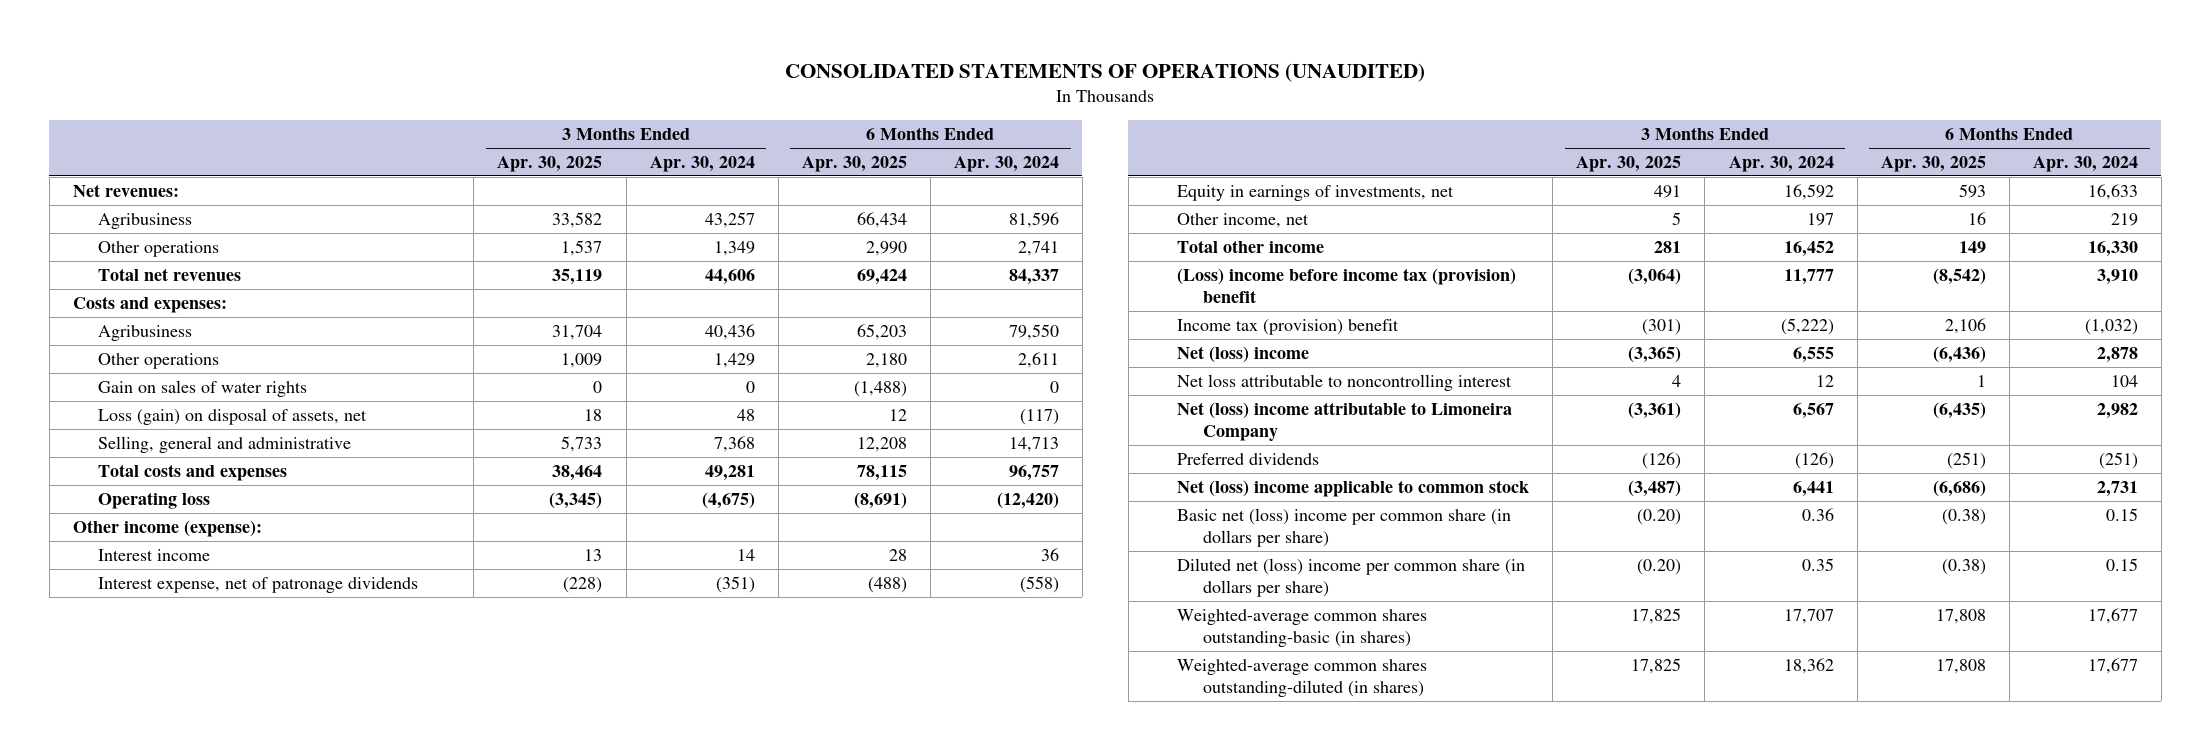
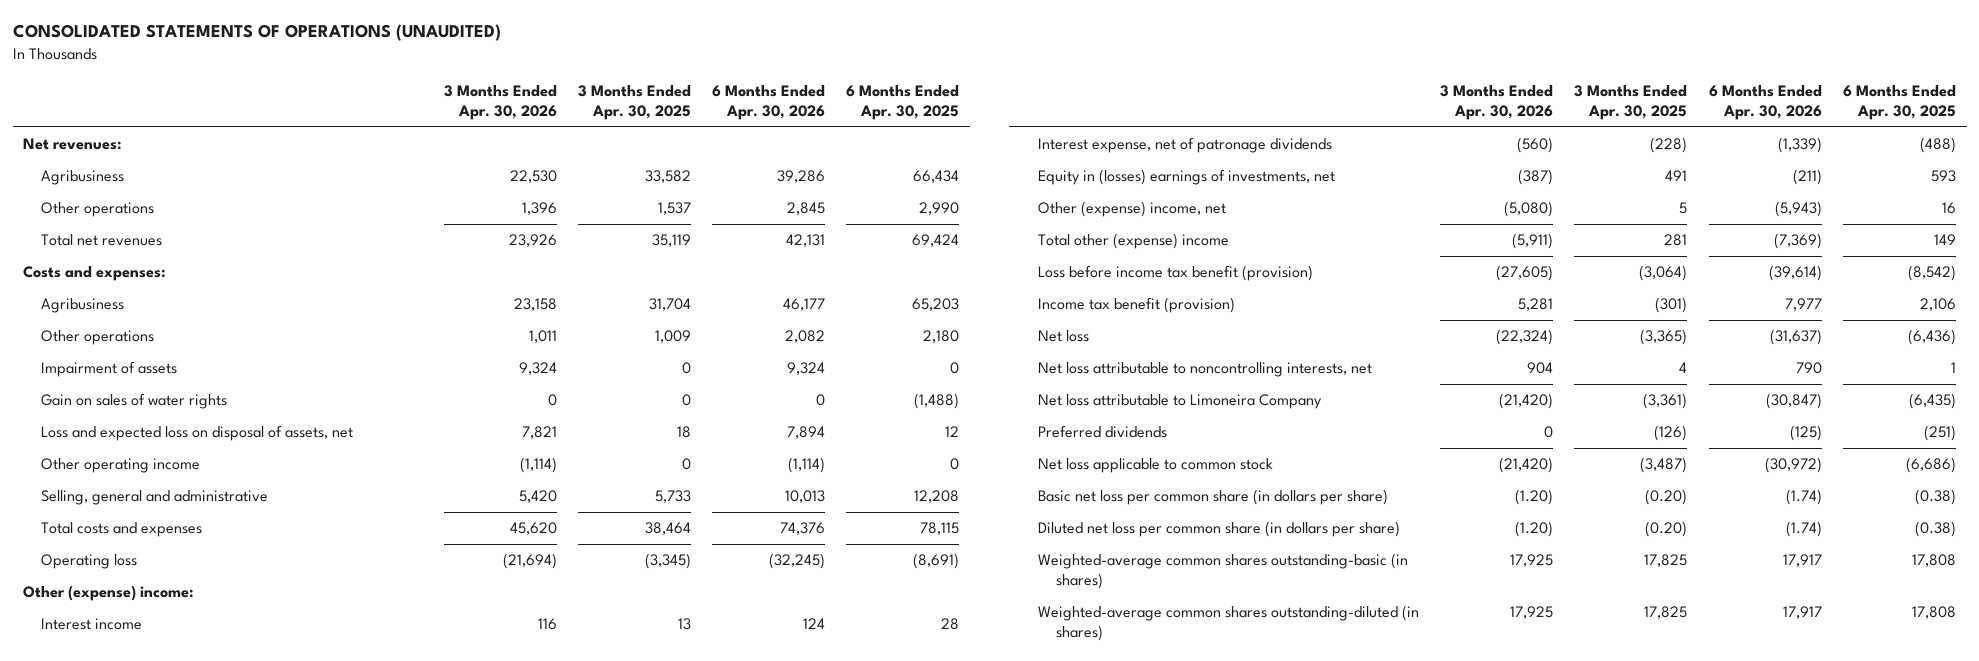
- | 3 Months Ended Apr. 30, 2025 | 3 Months Ended Apr. 30, 2024 | 6 Months Ended Apr. 30, 2025 | 6 Months Ended Apr. 30, 2024
+ | 3 Months Ended Apr. 30, 2026 | 3 Months Ended Apr. 30, 2025 | 6 Months Ended Apr. 30, 2026 | 6 Months Ended Apr. 30, 2025
+ Impairment of assets | 9,324 | 0 | 9,324 | 0
- Loss (gain) on disposal of assets, net | 18 | 48 | 12 | (117)
+ Loss and expected loss on disposal of assets, net | 7,821 | 18 | 7,894 | 12
+ Other operating income | (1,114) | 0 | (1,114) | 0
- Other income (expense):
+ Other (expense) income:
- Equity in earnings of investments, net | 491 | 16,592 | 593 | 16,633
- Other income, net | 5 | 197 | 16 | 219
- Total other income | 281 | 16,452 | 149 | 16,330
- (Loss) income before income tax (provision) benefit | (3,064) | 11,777 | (8,542) | 3,910
- Income tax (provision) benefit | (301) | (5,222) | 2,106 | (1,032)
- Net (loss) income | (3,365) | 6,555 | (6,436) | 2,878
- Net loss attributable to noncontrolling interest | 4 | 12 | 1 | 104
- Net (loss) income attributable to Limoneira Company | (3,361) | 6,567 | (6,435) | 2,982
+ Equity in (losses) earnings of investments, net | (387) | 491 | (211) | 593
+ Other (expense) income, net | (5,080) | 5 | (5,943) | 16
+ Total other (expense) income | (5,911) | 281 | (7,369) | 149
+ Loss before income tax benefit (provision) | (27,605) | (3,064) | (39,614) | (8,542)
+ Income tax benefit (provision) | 5,281 | (301) | 7,977 | 2,106
+ Net loss | (22,324) | (3,365) | (31,637) | (6,436)
+ Net loss attributable to noncontrolling interests, net | 904 | 4 | 790 | 1
+ Net loss attributable to Limoneira Company | (21,420) | (3,361) | (30,847) | (6,435)
- Net (loss) income applicable to common stock | (3,487) | 6,441 | (6,686) | 2,731
- Basic net (loss) income per common share (in dollars per share) | (0.20) | 0.36 | (0.38) | 0.15
- Diluted net (loss) income per common share (in dollars per share) | (0.20) | 0.35 | (0.38) | 0.15
+ Net loss applicable to common stock | (21,420) | (3,487) | (30,972) | (6,686)
+ Basic net loss per common share (in dollars per share) | (1.20) | (0.20) | (1.74) | (0.38)
+ Diluted net loss per common share (in dollars per share) | (1.20) | (0.20) | (1.74) | (0.38)

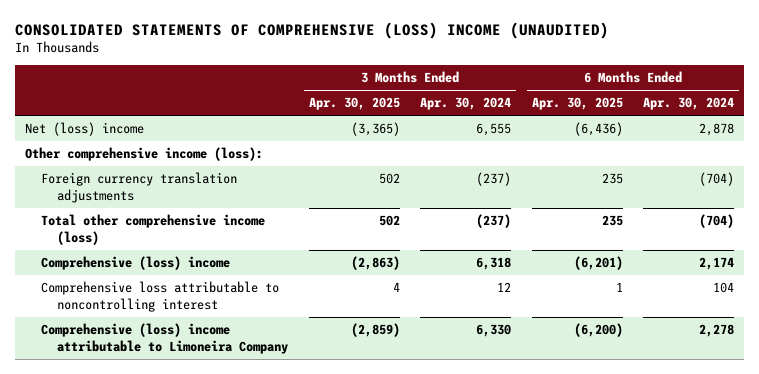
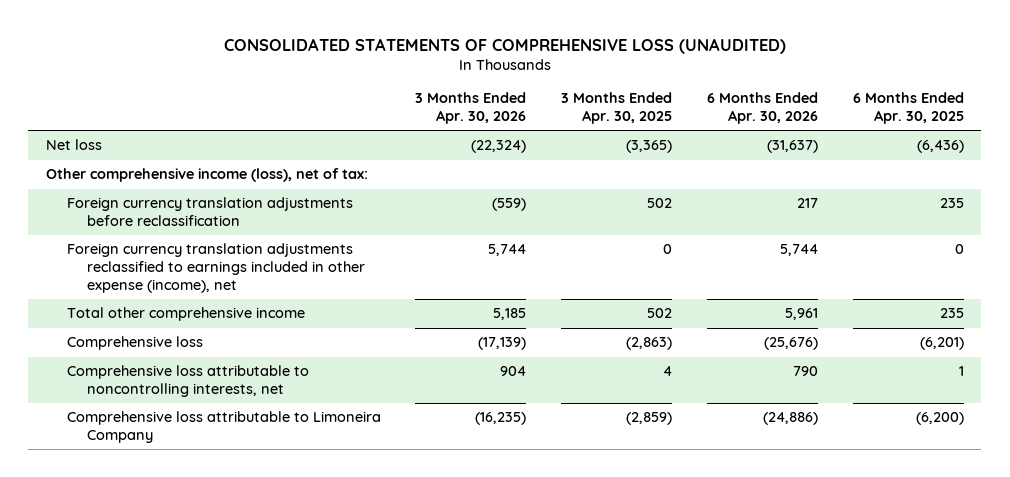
- CONSOLIDATED STATEMENTS OF COMPREHENSIVE (LOSS) INCOME (UNAUDITED)
+ CONSOLIDATED STATEMENTS OF COMPREHENSIVE LOSS (UNAUDITED)
- | 3 Months Ended Apr. 30, 2025 | 3 Months Ended Apr. 30, 2024 | 6 Months Ended Apr. 30, 2025 | 6 Months Ended Apr. 30, 2024
+ | 3 Months Ended Apr. 30, 2026 | 3 Months Ended Apr. 30, 2025 | 6 Months Ended Apr. 30, 2026 | 6 Months Ended Apr. 30, 2025
- Net (loss) income | (3,365) | 6,555 | (6,436) | 2,878
- Other comprehensive income (loss):
- Foreign currency translation adjustments | 502 | (237) | 235 | (704)
- Total other comprehensive income (loss) | 502 | (237) | 235 | (704)
- Comprehensive (loss) income | (2,863) | 6,318 | (6,201) | 2,174
- Comprehensive loss attributable to noncontrolling interest | 4 | 12 | 1 | 104
- Comprehensive (loss) income attributable to Limoneira Company | (2,859) | 6,330 | (6,200) | 2,278
+ Net loss | (22,324) | (3,365) | (31,637) | (6,436)
+ Other comprehensive income (loss), net of tax:
+ Foreign currency translation adjustments before reclassification | (559) | 502 | 217 | 235
+ Foreign currency translation adjustments reclassified to earnings included in other expense (income), net | 5,744 | 0 | 5,744 | 0
+ Total other comprehensive income | 5,185 | 502 | 5,961 | 235
+ Comprehensive loss | (17,139) | (2,863) | (25,676) | (6,201)
+ Comprehensive loss attributable to noncontrolling interests, net | 904 | 4 | 790 | 1
+ Comprehensive loss attributable to Limoneira Company | (16,235) | (2,859) | (24,886) | (6,200)

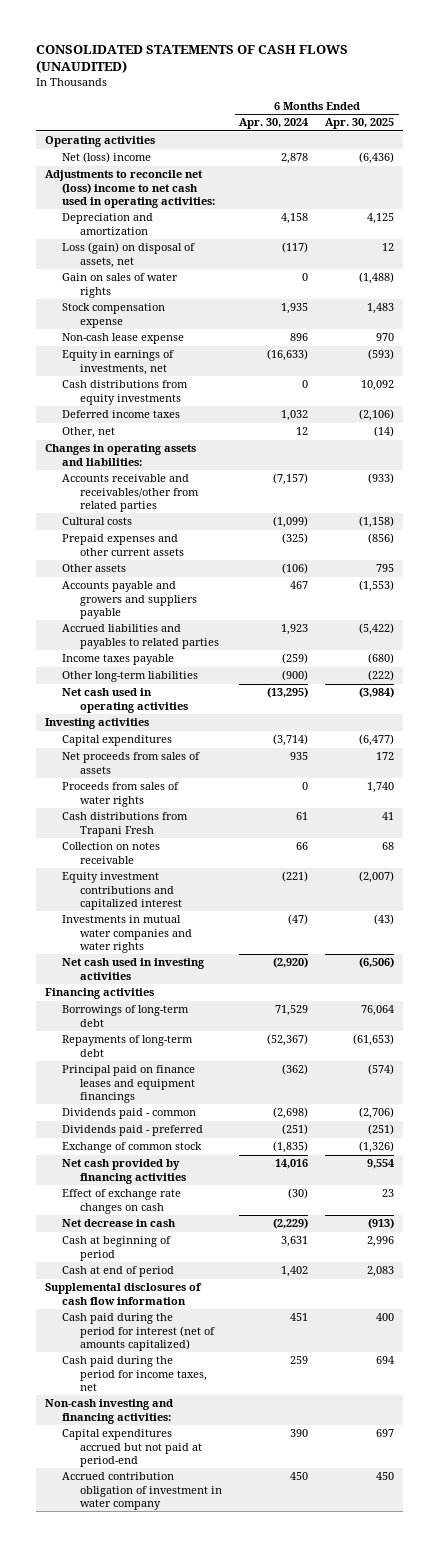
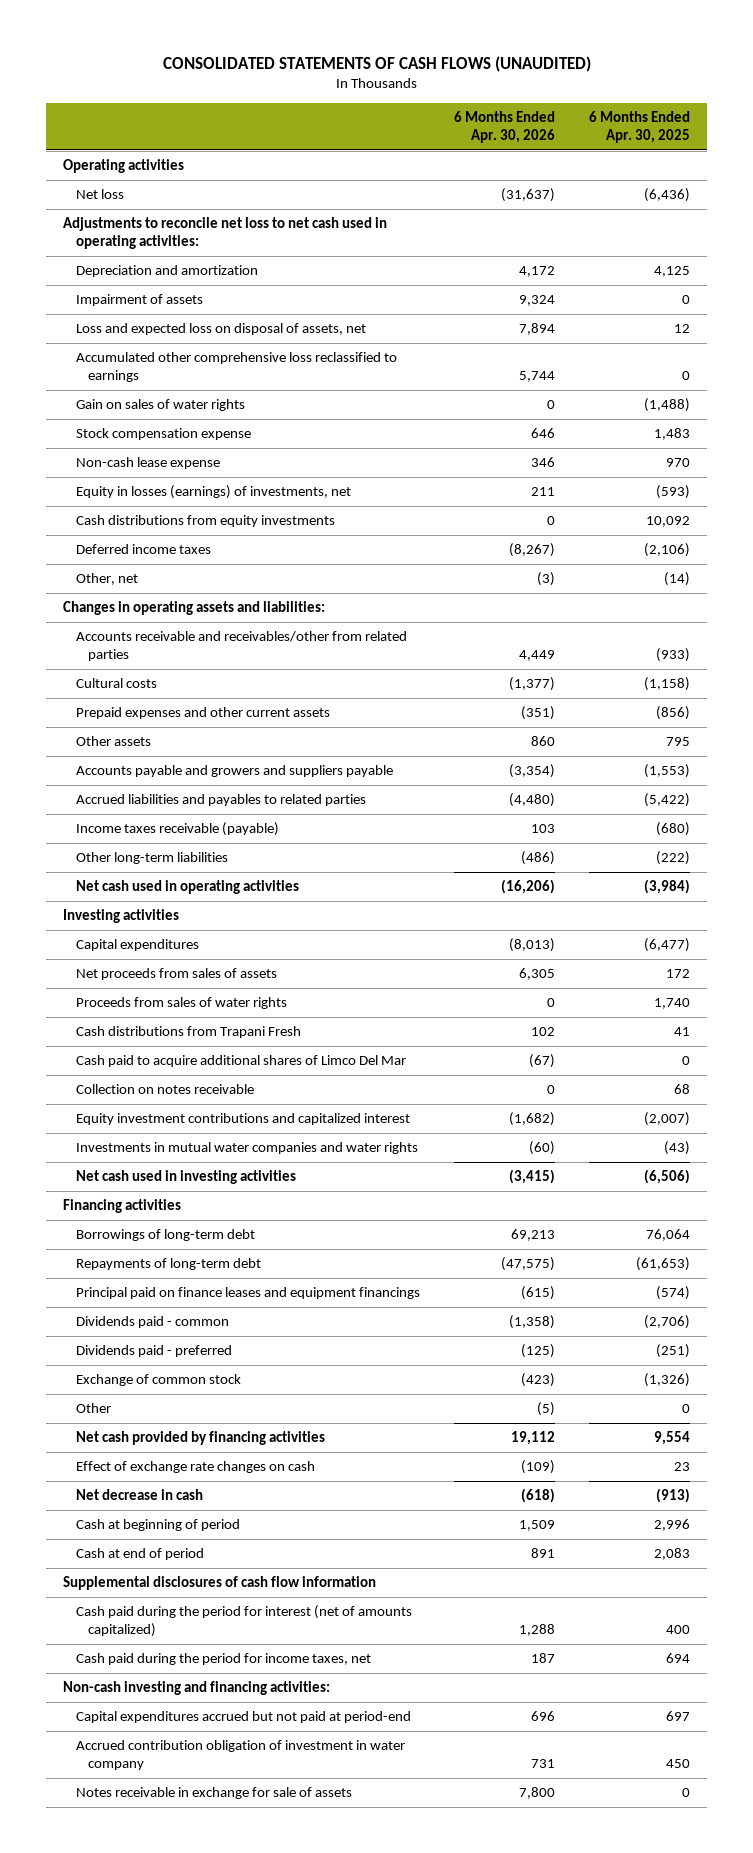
- | 6 Months Ended Apr. 30, 2024 | 6 Months Ended Apr. 30, 2025
+ | 6 Months Ended Apr. 30, 2026 | 6 Months Ended Apr. 30, 2025
- Net (loss) income | 2,878 | (6,436)
- Adjustments to reconcile net (loss) income to net cash used in operating activities:
+ Net loss | (31,637) | (6,436)
+ Adjustments to reconcile net loss to net cash used in operating activities:
- Loss (gain) on disposal of assets, net | (117) | 12
+ Impairment of assets | 9,324 | 0
+ Loss and expected loss on disposal of assets, net | 7,894 | 12
+ Accumulated other comprehensive loss reclassified to earnings | 5,744 | 0
- Equity in earnings of investments, net | (16,633) | (593)
+ Equity in losses (earnings) of investments, net | 211 | (593)
- Income taxes payable | (259) | (680)
+ Income taxes receivable (payable) | 103 | (680)
+ Cash paid to acquire additional shares of Limco Del Mar | (67) | 0
+ Other | (5) | 0
+ Notes receivable in exchange for sale of assets | 7,800 | 0

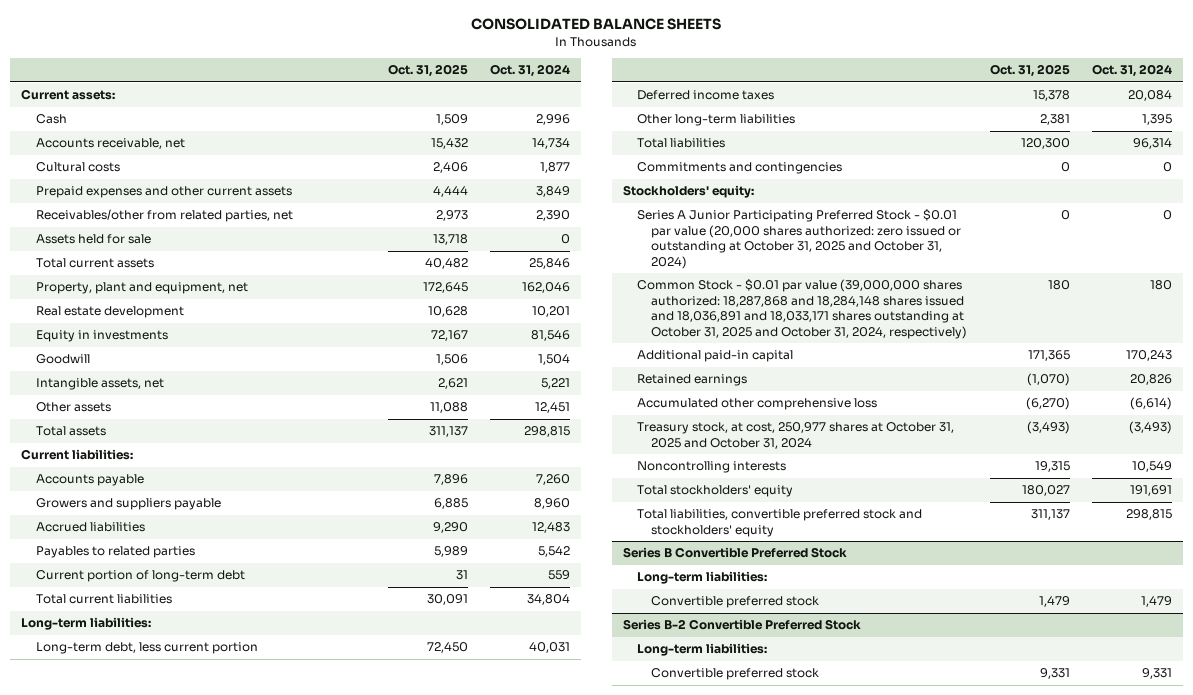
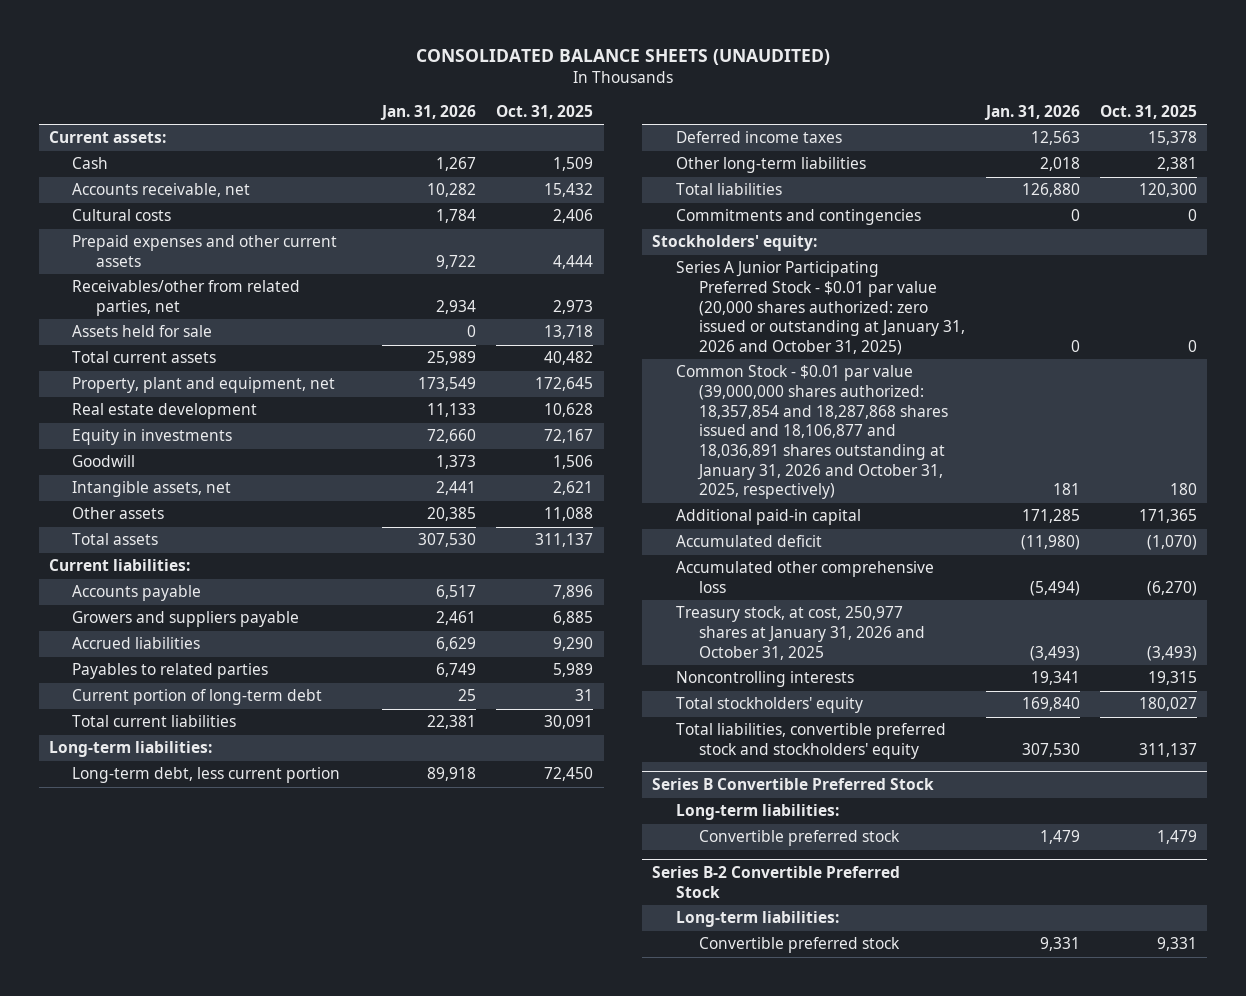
- CONSOLIDATED BALANCE SHEETS
+ CONSOLIDATED BALANCE SHEETS (UNAUDITED)
- | Oct. 31, 2025 | Oct. 31, 2024
+ | Jan. 31, 2026 | Oct. 31, 2025
- Series A Junior Participating Preferred Stock - $0.01 par value (20,000 shares authorized: zero issued or outstanding at October 31, 2025 and October 31, 2024) | 0 | 0
- Common Stock - $0.01 par value (39,000,000 shares authorized: 18,287,868 and 18,284,148 shares issued and 18,036,891 and 18,033,171 shares outstanding at October 31, 2025 and October 31, 2024, respectively) | 180 | 180
+ Series A Junior Participating Preferred Stock - $0.01 par value (20,000 shares authorized: zero issued or outstanding at January 31, 2026 and October 31, 2025) | 0 | 0
+ Common Stock - $0.01 par value (39,000,000 shares authorized: 18,357,854 and 18,287,868 shares issued and 18,106,877 and 18,036,891 shares outstanding at January 31, 2026 and October 31, 2025, respectively) | 181 | 180
- Retained earnings | (1,070) | 20,826
+ Accumulated deficit | (11,980) | (1,070)
- Treasury stock, at cost, 250,977 shares at October 31, 2025 and October 31, 2024 | (3,493) | (3,493)
+ Treasury stock, at cost, 250,977 shares at January 31, 2026 and October 31, 2025 | (3,493) | (3,493)

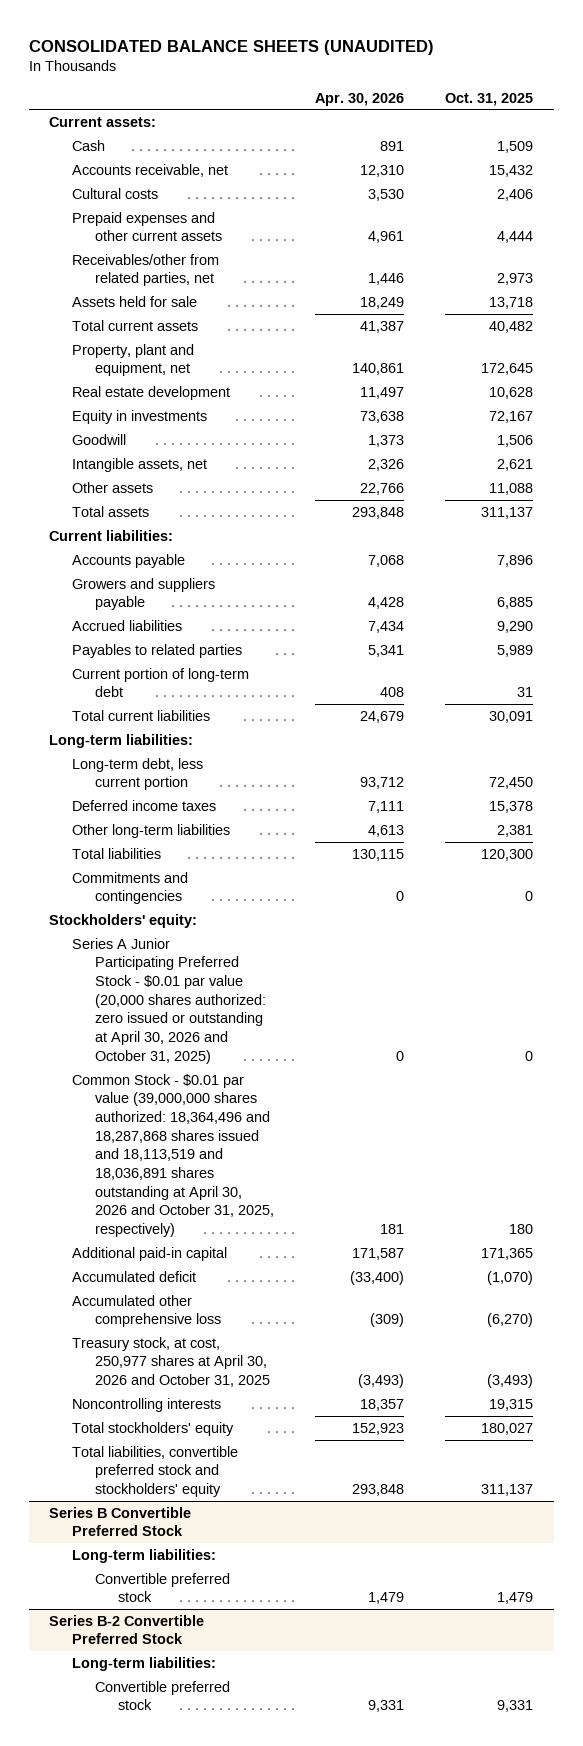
- | Jan. 31, 2026 | Oct. 31, 2025
+ | Apr. 30, 2026 | Oct. 31, 2025
- Series A Junior Participating Preferred Stock - $0.01 par value (20,000 shares authorized: zero issued or outstanding at January 31, 2026 and October 31, 2025) | 0 | 0
- Common Stock - $0.01 par value (39,000,000 shares authorized: 18,357,854 and 18,287,868 shares issued and 18,106,877 and 18,036,891 shares outstanding at January 31, 2026 and October 31, 2025, respectively) | 181 | 180
+ Series A Junior Participating Preferred Stock - $0.01 par value (20,000 shares authorized: zero issued or outstanding at April 30, 2026 and October 31, 2025) | 0 | 0
+ Common Stock - $0.01 par value (39,000,000 shares authorized: 18,364,496 and 18,287,868 shares issued and 18,113,519 and 18,036,891 shares outstanding at April 30, 2026 and October 31, 2025, respectively) | 181 | 180
- Treasury stock, at cost, 250,977 shares at January 31, 2026 and October 31, 2025 | (3,493) | (3,493)
+ Treasury stock, at cost, 250,977 shares at April 30, 2026 and October 31, 2025 | (3,493) | (3,493)

